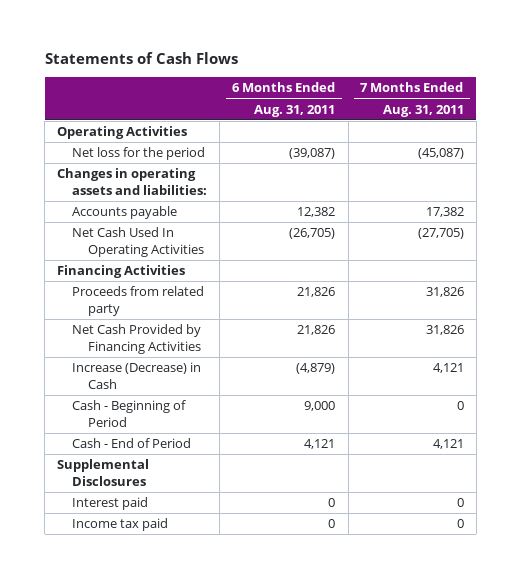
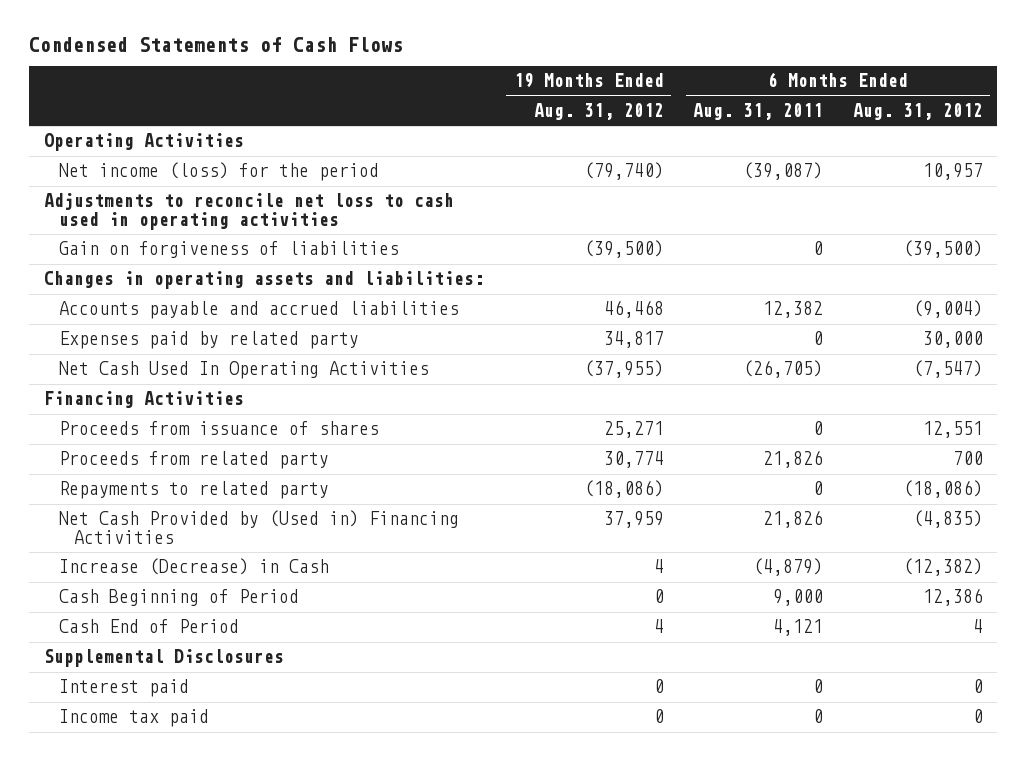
- Statements of Cash Flows
+ Condensed Statements of Cash Flows
- | 6 Months Ended Aug. 31, 2011 | 7 Months Ended Aug. 31, 2011
+ | 19 Months Ended Aug. 31, 2012 | 6 Months Ended Aug. 31, 2011 | 6 Months Ended Aug. 31, 2012
- Net loss for the period | (39,087) | (45,087)
+ Net income (loss) for the period | (79,740) | (39,087) | 10,957
+ Adjustments to reconcile net loss to cash used in operating activities
+ Gain on forgiveness of liabilities | (39,500) | 0 | (39,500)
- Accounts payable | 12,382 | 17,382
+ Accounts payable and accrued liabilities | 46,468 | 12,382 | (9,004)
+ Expenses paid by related party | 34,817 | 0 | 30,000
+ Proceeds from issuance of shares | 25,271 | 0 | 12,551
- Net Cash Provided by Financing Activities | 21,826 | 31,826
+ Repayments to related party | (18,086) | 0 | (18,086)
+ Net Cash Provided by (Used in) Financing Activities | 37,959 | 21,826 | (4,835)
- Cash - Beginning of Period | 9,000 | 0
- Cash - End of Period | 4,121 | 4,121
+ Cash Beginning of Period | 0 | 9,000 | 12,386
+ Cash End of Period | 4 | 4,121 | 4

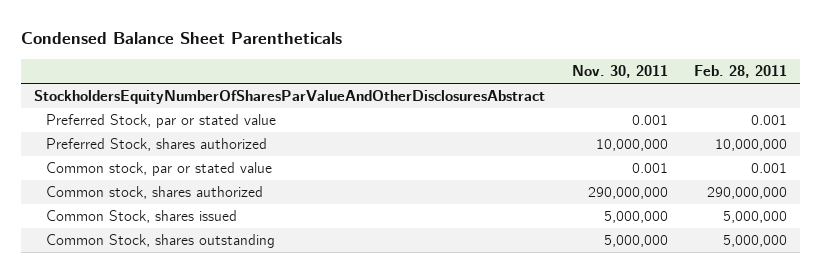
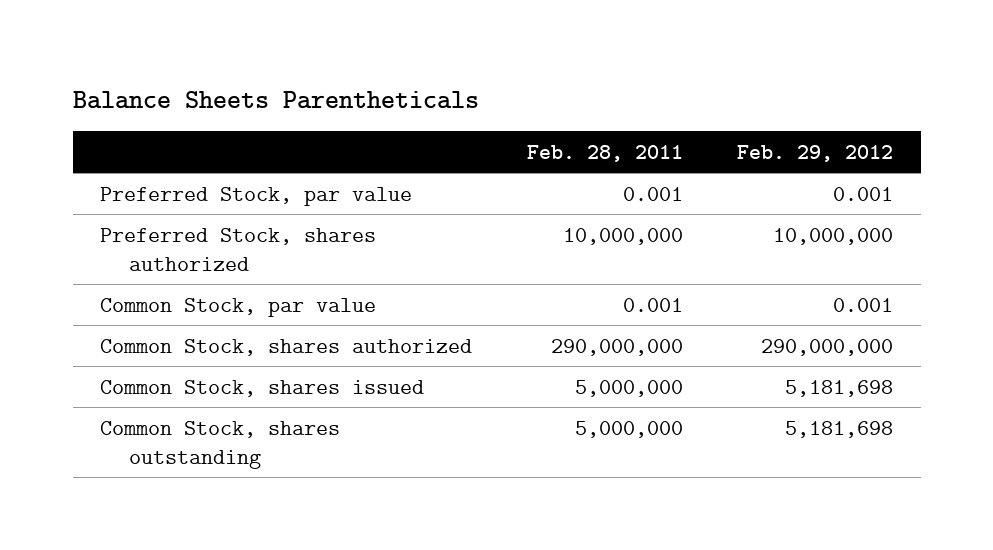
- Condensed Balance Sheet Parentheticals
+ Balance Sheets Parentheticals
- | Nov. 30, 2011 | Feb. 28, 2011
+ | Feb. 28, 2011 | Feb. 29, 2012
- StockholdersEquityNumberOfSharesParValueAndOtherDisclosuresAbstract
- Preferred Stock, par or stated value | 0.001 | 0.001
+ Preferred Stock, par value | 0.001 | 0.001
- Common stock, par or stated value | 0.001 | 0.001
- Common stock, shares authorized | 290,000,000 | 290,000,000
+ Common Stock, par value | 0.001 | 0.001
+ Common Stock, shares authorized | 290,000,000 | 290,000,000

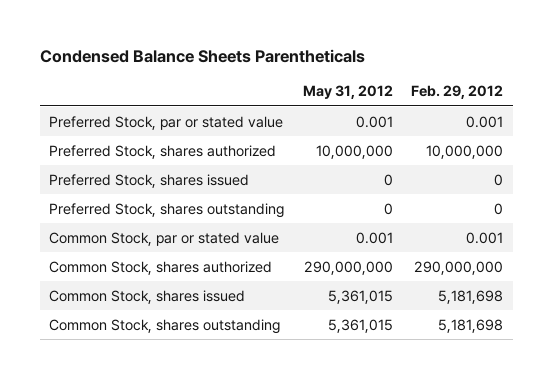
- Balance Sheets Parentheticals
+ Condensed Balance Sheets Parentheticals
- | Feb. 28, 2011 | Feb. 29, 2012
+ | May 31, 2012 | Feb. 29, 2012
- Preferred Stock, par value | 0.001 | 0.001
+ Preferred Stock, par or stated value | 0.001 | 0.001
- Common Stock, par value | 0.001 | 0.001
+ Preferred Stock, shares issued | 0 | 0
+ Preferred Stock, shares outstanding | 0 | 0
+ Common Stock, par or stated value | 0.001 | 0.001

